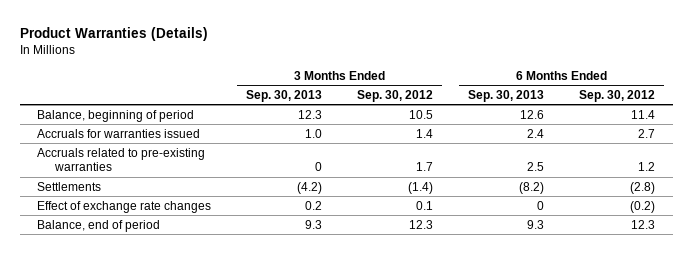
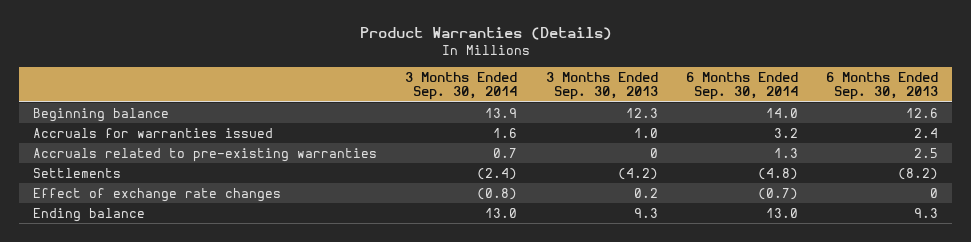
- | 3 Months Ended Sep. 30, 2013 | 3 Months Ended Sep. 30, 2012 | 6 Months Ended Sep. 30, 2013 | 6 Months Ended Sep. 30, 2012
+ | 3 Months Ended Sep. 30, 2014 | 3 Months Ended Sep. 30, 2013 | 6 Months Ended Sep. 30, 2014 | 6 Months Ended Sep. 30, 2013
- Balance, beginning of period | 12.3 | 10.5 | 12.6 | 11.4
+ Beginning balance | 13.9 | 12.3 | 14.0 | 12.6
- Balance, end of period | 9.3 | 12.3 | 9.3 | 12.3
+ Ending balance | 13.0 | 9.3 | 13.0 | 9.3

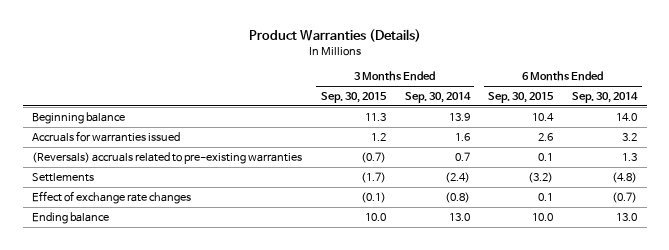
- | 3 Months Ended Sep. 30, 2014 | 3 Months Ended Sep. 30, 2013 | 6 Months Ended Sep. 30, 2014 | 6 Months Ended Sep. 30, 2013
+ | 3 Months Ended Sep. 30, 2015 | 3 Months Ended Sep. 30, 2014 | 6 Months Ended Sep. 30, 2015 | 6 Months Ended Sep. 30, 2014
- Accruals related to pre-existing warranties | 0.7 | 0 | 1.3 | 2.5
+ (Reversals) accruals related to pre-existing warranties | (0.7) | 0.7 | 0.1 | 1.3

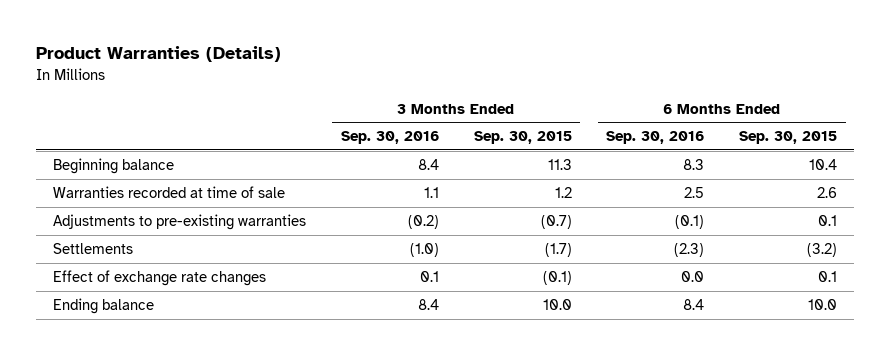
- | 3 Months Ended Sep. 30, 2015 | 3 Months Ended Sep. 30, 2014 | 6 Months Ended Sep. 30, 2015 | 6 Months Ended Sep. 30, 2014
+ | 3 Months Ended Sep. 30, 2016 | 3 Months Ended Sep. 30, 2015 | 6 Months Ended Sep. 30, 2016 | 6 Months Ended Sep. 30, 2015
- Accruals for warranties issued | 1.2 | 1.6 | 2.6 | 3.2
- (Reversals) accruals related to pre-existing warranties | (0.7) | 0.7 | 0.1 | 1.3
+ Warranties recorded at time of sale | 1.1 | 1.2 | 2.5 | 2.6
+ Adjustments to pre-existing warranties | (0.2) | (0.7) | (0.1) | 0.1

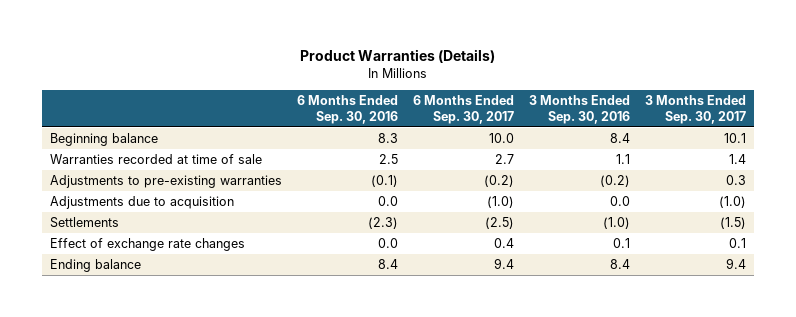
- | 3 Months Ended Sep. 30, 2016 | 3 Months Ended Sep. 30, 2015 | 6 Months Ended Sep. 30, 2016 | 6 Months Ended Sep. 30, 2015
+ | 6 Months Ended Sep. 30, 2016 | 6 Months Ended Sep. 30, 2017 | 3 Months Ended Sep. 30, 2016 | 3 Months Ended Sep. 30, 2017
+ Adjustments due to acquisition | 0.0 | (1.0) | 0.0 | (1.0)

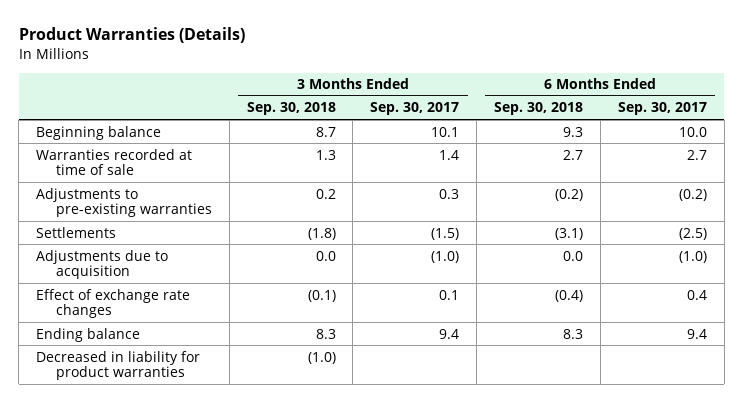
- | 6 Months Ended Sep. 30, 2016 | 6 Months Ended Sep. 30, 2017 | 3 Months Ended Sep. 30, 2016 | 3 Months Ended Sep. 30, 2017
+ | 3 Months Ended Sep. 30, 2018 | 3 Months Ended Sep. 30, 2017 | 6 Months Ended Sep. 30, 2018 | 6 Months Ended Sep. 30, 2017
moved down: Adjustments due to acquisition | 0.0 | (1.0) | 0.0 | (1.0)
+ Decreased in liability for product warranties | (1.0) | | |

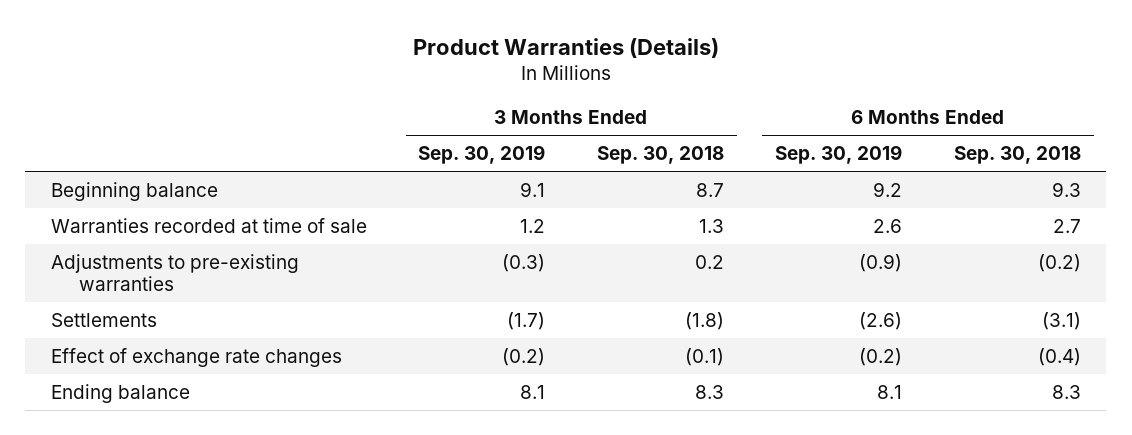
- | 3 Months Ended Sep. 30, 2018 | 3 Months Ended Sep. 30, 2017 | 6 Months Ended Sep. 30, 2018 | 6 Months Ended Sep. 30, 2017
+ | 3 Months Ended Sep. 30, 2019 | 3 Months Ended Sep. 30, 2018 | 6 Months Ended Sep. 30, 2019 | 6 Months Ended Sep. 30, 2018
- Adjustments due to acquisition | 0.0 | (1.0) | 0.0 | (1.0)
- Decreased in liability for product warranties | (1.0) | | |

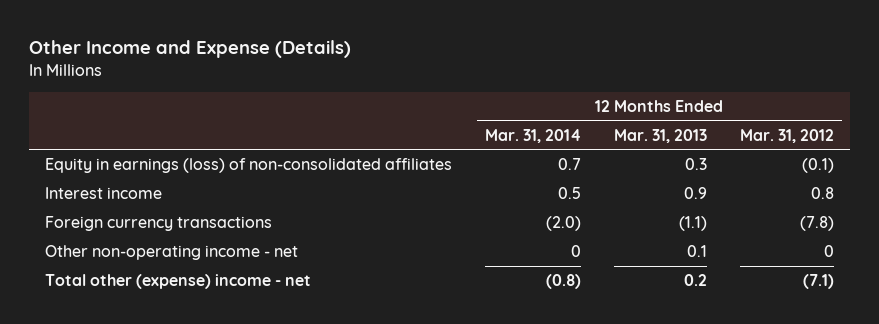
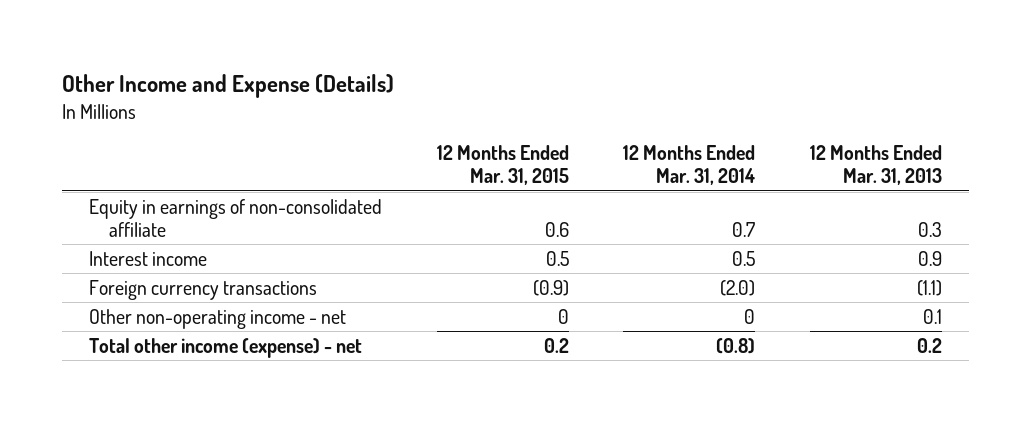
- | 12 Months Ended Mar. 31, 2014 | 12 Months Ended Mar. 31, 2013 | 12 Months Ended Mar. 31, 2012
+ | 12 Months Ended Mar. 31, 2015 | 12 Months Ended Mar. 31, 2014 | 12 Months Ended Mar. 31, 2013
- Equity in earnings (loss) of non-consolidated affiliates | 0.7 | 0.3 | (0.1)
+ Equity in earnings of non-consolidated affiliate | 0.6 | 0.7 | 0.3
- Total other (expense) income - net | (0.8) | 0.2 | (7.1)
+ Total other income (expense) - net | 0.2 | (0.8) | 0.2

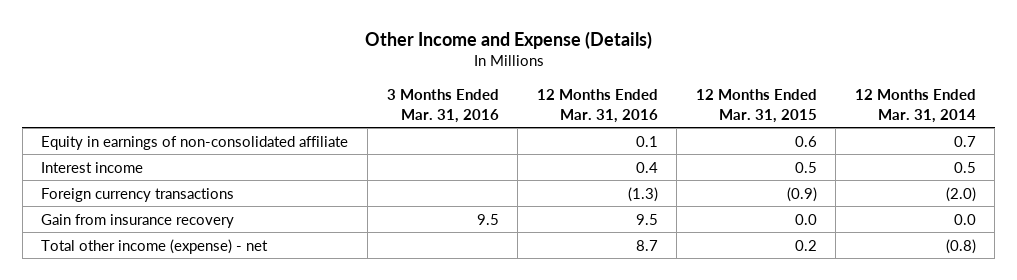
- | 12 Months Ended Mar. 31, 2015 | 12 Months Ended Mar. 31, 2014 | 12 Months Ended Mar. 31, 2013
+ | 3 Months Ended Mar. 31, 2016 | 12 Months Ended Mar. 31, 2016 | 12 Months Ended Mar. 31, 2015 | 12 Months Ended Mar. 31, 2014
- Other non-operating income - net | 0 | 0 | 0.1
+ Gain from insurance recovery | 9.5 | 9.5 | 0.0 | 0.0

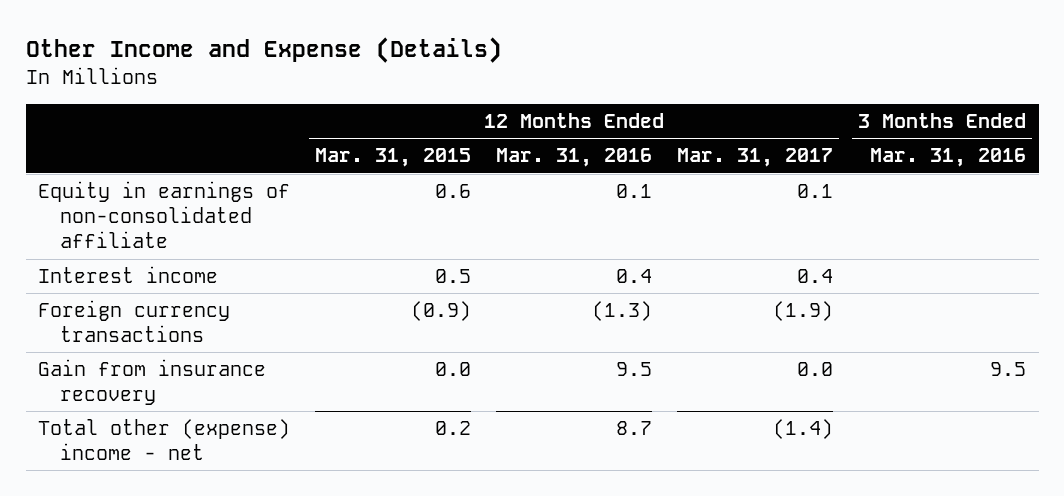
- | 3 Months Ended Mar. 31, 2016 | 12 Months Ended Mar. 31, 2016 | 12 Months Ended Mar. 31, 2015 | 12 Months Ended Mar. 31, 2014
+ | 12 Months Ended Mar. 31, 2015 | 12 Months Ended Mar. 31, 2016 | 12 Months Ended Mar. 31, 2017 | 3 Months Ended Mar. 31, 2016
- Total other income (expense) - net | | 8.7 | 0.2 | (0.8)
+ Total other (expense) income - net | 0.2 | 8.7 | (1.4) |

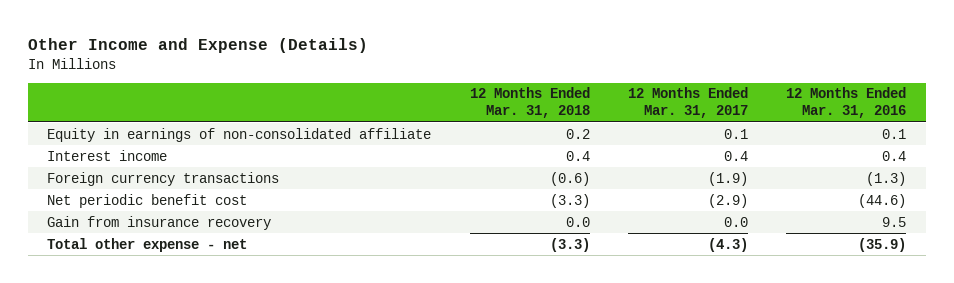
- | 12 Months Ended Mar. 31, 2015 | 12 Months Ended Mar. 31, 2016 | 12 Months Ended Mar. 31, 2017 | 3 Months Ended Mar. 31, 2016
+ | 12 Months Ended Mar. 31, 2018 | 12 Months Ended Mar. 31, 2017 | 12 Months Ended Mar. 31, 2016
+ Net periodic benefit cost | (3.3) | (2.9) | (44.6)
- Total other (expense) income - net | 0.2 | 8.7 | (1.4) |
+ Total other expense - net | (3.3) | (4.3) | (35.9)

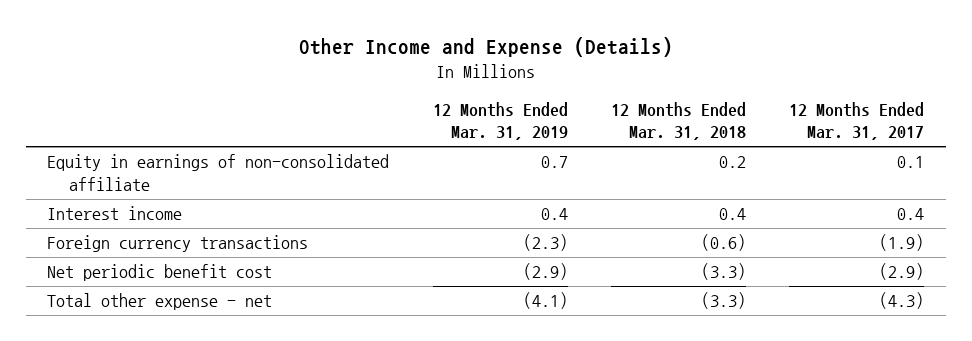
- | 12 Months Ended Mar. 31, 2018 | 12 Months Ended Mar. 31, 2017 | 12 Months Ended Mar. 31, 2016
+ | 12 Months Ended Mar. 31, 2019 | 12 Months Ended Mar. 31, 2018 | 12 Months Ended Mar. 31, 2017
- Gain from insurance recovery | 0.0 | 0.0 | 9.5

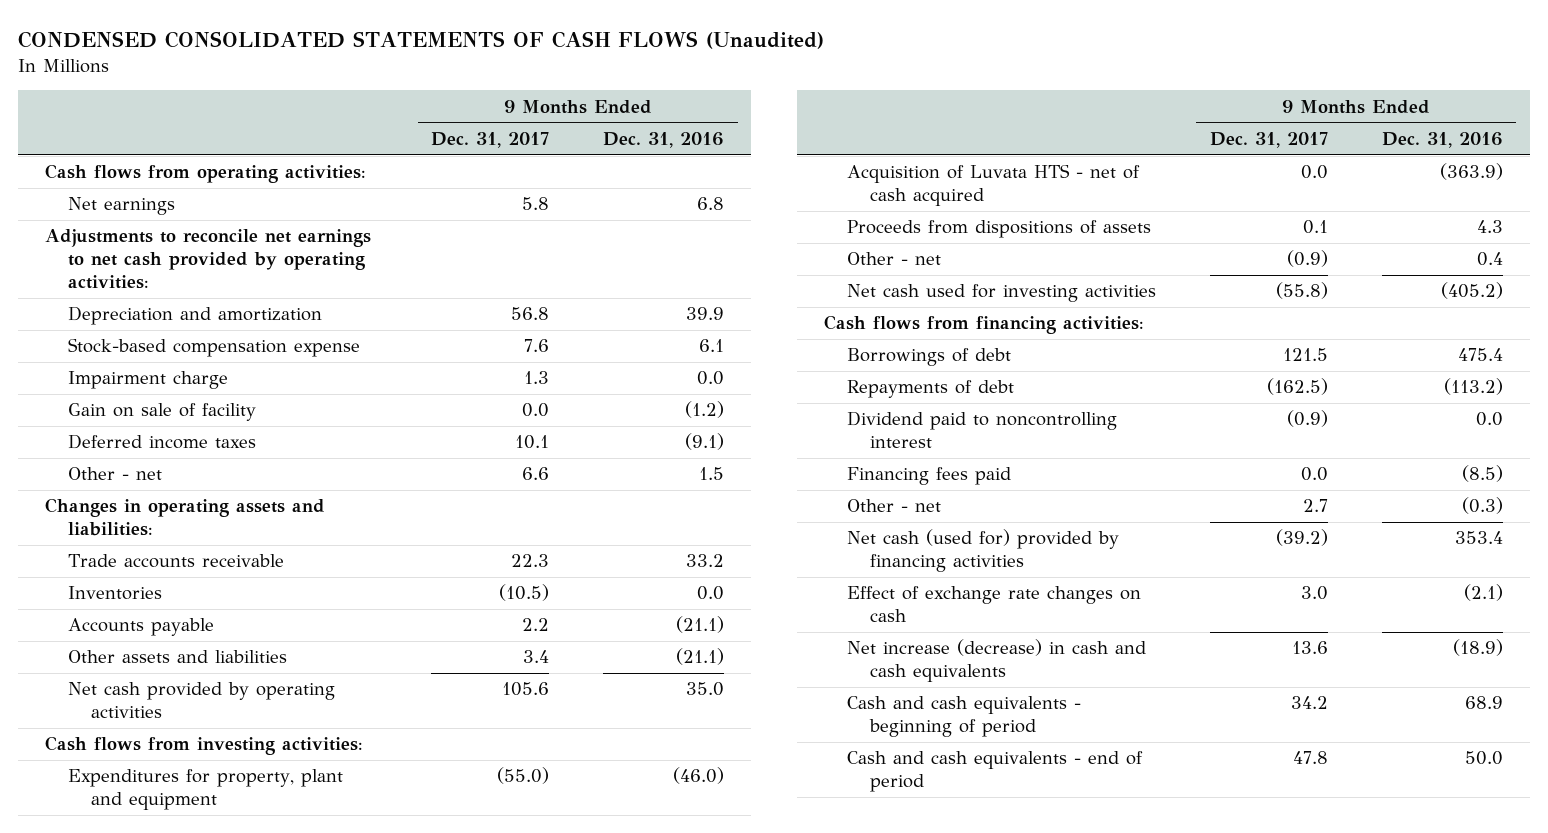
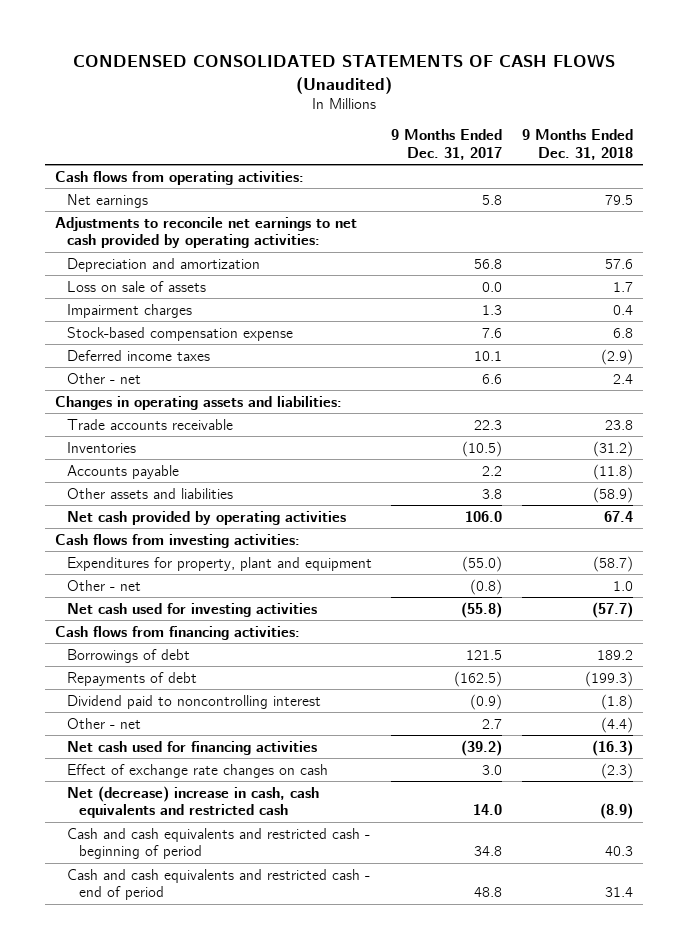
- | 9 Months Ended Dec. 31, 2017 | 9 Months Ended Dec. 31, 2016
+ | 9 Months Ended Dec. 31, 2017 | 9 Months Ended Dec. 31, 2018
+ Loss on sale of assets | 0.0 | 1.7
+ Impairment charges | 1.3 | 0.4
- Impairment charge | 1.3 | 0.0
- Gain on sale of facility | 0.0 | (1.2)
- Other assets and liabilities | 3.4 | (21.1)
- Net cash provided by operating activities | 105.6 | 35.0
+ Other assets and liabilities | 3.8 | (58.9)
+ Net cash provided by operating activities | 106.0 | 67.4
- Acquisition of Luvata HTS - net of cash acquired | 0.0 | (363.9)
- Proceeds from dispositions of assets | 0.1 | 4.3
- Other - net | (0.9) | 0.4
+ Other - net | (0.8) | 1.0
- Financing fees paid | 0.0 | (8.5)
- Net cash (used for) provided by financing activities | (39.2) | 353.4
+ Net cash used for financing activities | (39.2) | (16.3)
- Net increase (decrease) in cash and cash equivalents | 13.6 | (18.9)
- Cash and cash equivalents - beginning of period | 34.2 | 68.9
- Cash and cash equivalents - end of period | 47.8 | 50.0
+ Net (decrease) increase in cash, cash equivalents and restricted cash | 14.0 | (8.9)
+ Cash and cash equivalents and restricted cash - beginning of period | 34.8 | 40.3
+ Cash and cash equivalents and restricted cash - end of period | 48.8 | 31.4

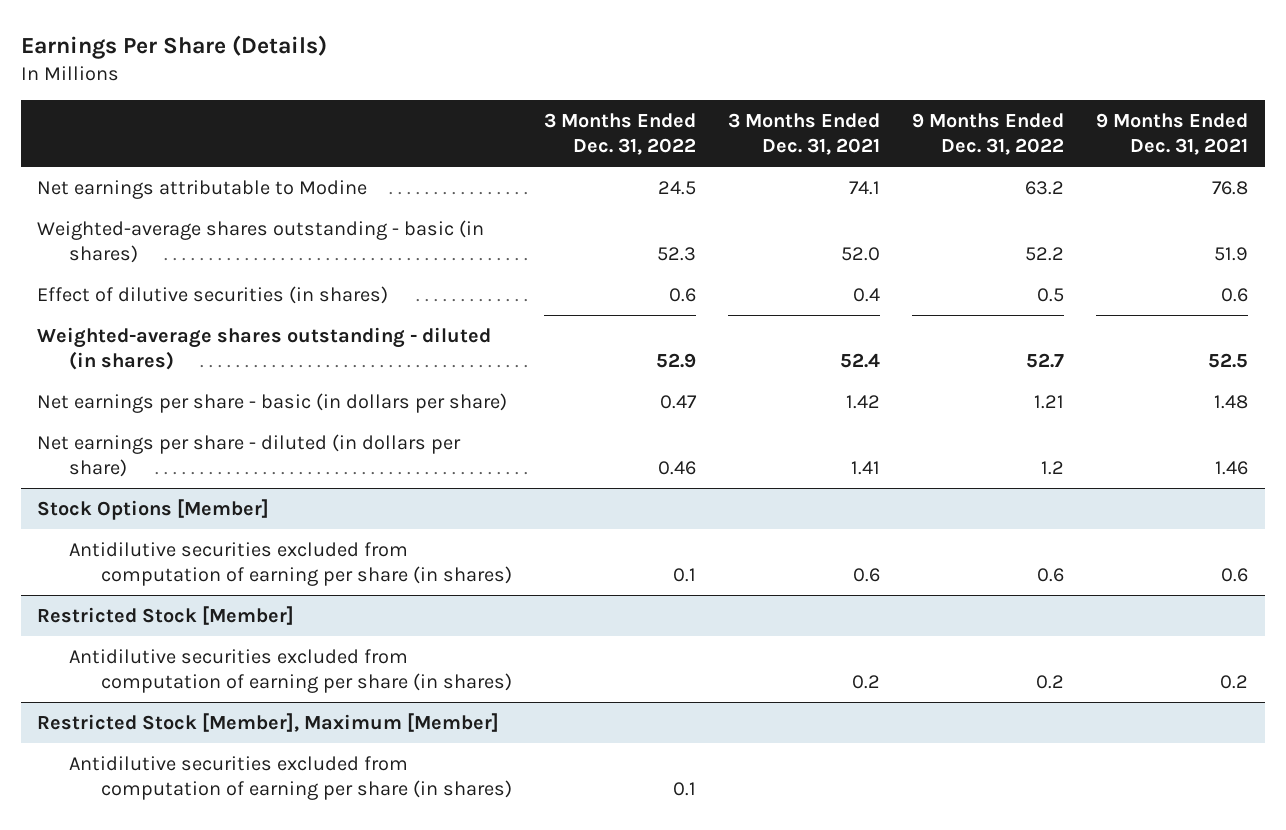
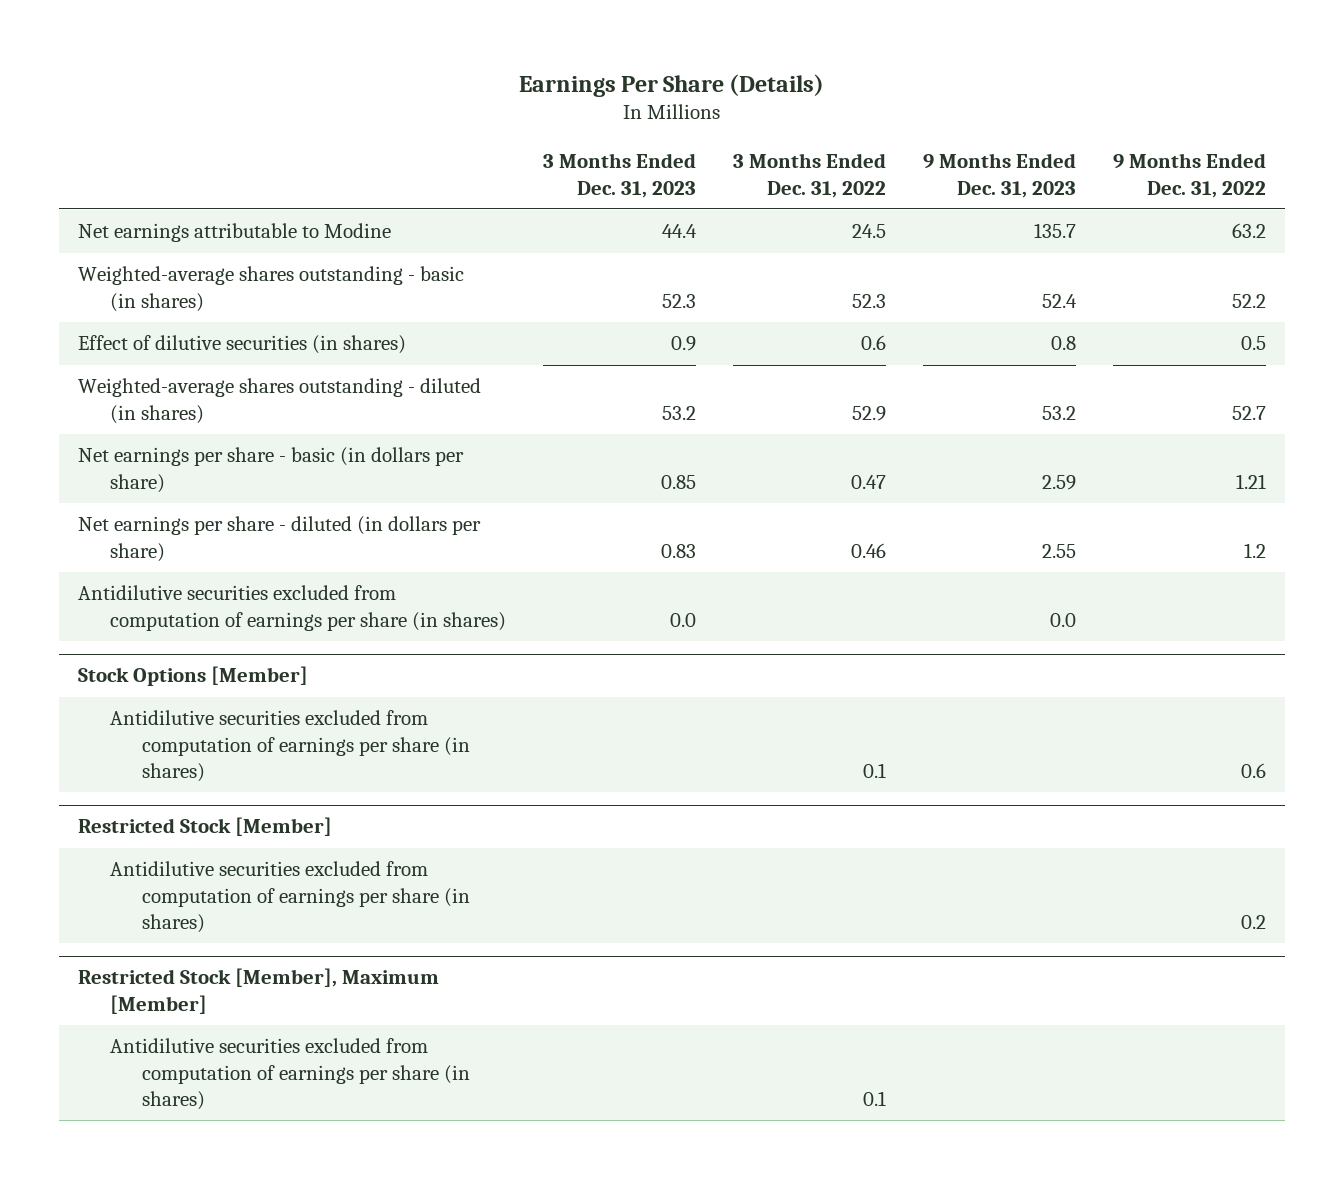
- | 3 Months Ended Dec. 31, 2022 | 3 Months Ended Dec. 31, 2021 | 9 Months Ended Dec. 31, 2022 | 9 Months Ended Dec. 31, 2021
+ | 3 Months Ended Dec. 31, 2023 | 3 Months Ended Dec. 31, 2022 | 9 Months Ended Dec. 31, 2023 | 9 Months Ended Dec. 31, 2022
+ Antidilutive securities excluded from computation of earnings per share (in shares) | 0.0 | | 0.0 |
@ Stock Options [Member]
- Antidilutive securities excluded from computation of earning per share (in shares) | 0.1 | 0.6 | 0.6 | 0.6
+ Antidilutive securities excluded from computation of earnings per share (in shares) | | 0.1 | | 0.6
@ Restricted Stock [Member]
- Antidilutive securities excluded from computation of earning per share (in shares) | | 0.2 | 0.2 | 0.2
+ Antidilutive securities excluded from computation of earnings per share (in shares) | | | | 0.2
@ Restricted Stock [Member], Maximum [Member]
- Antidilutive securities excluded from computation of earning per share (in shares) | 0.1 | | |
+ Antidilutive securities excluded from computation of earnings per share (in shares) | | 0.1 | |

